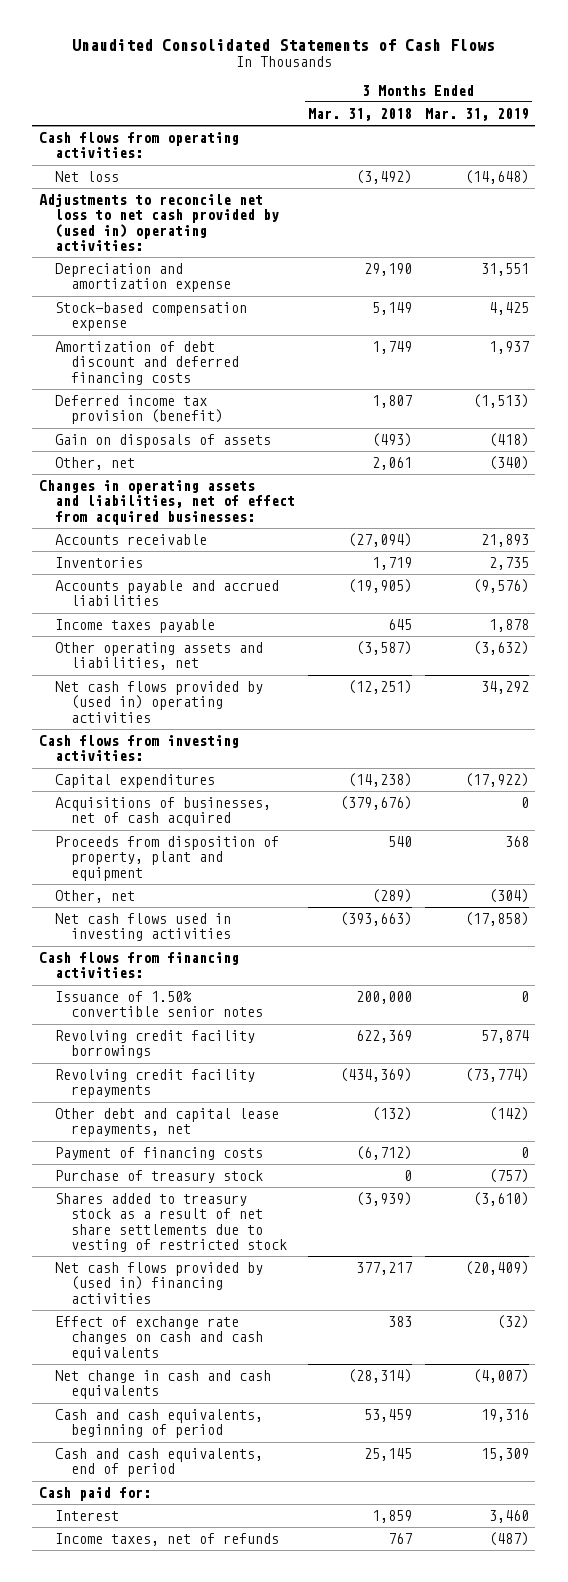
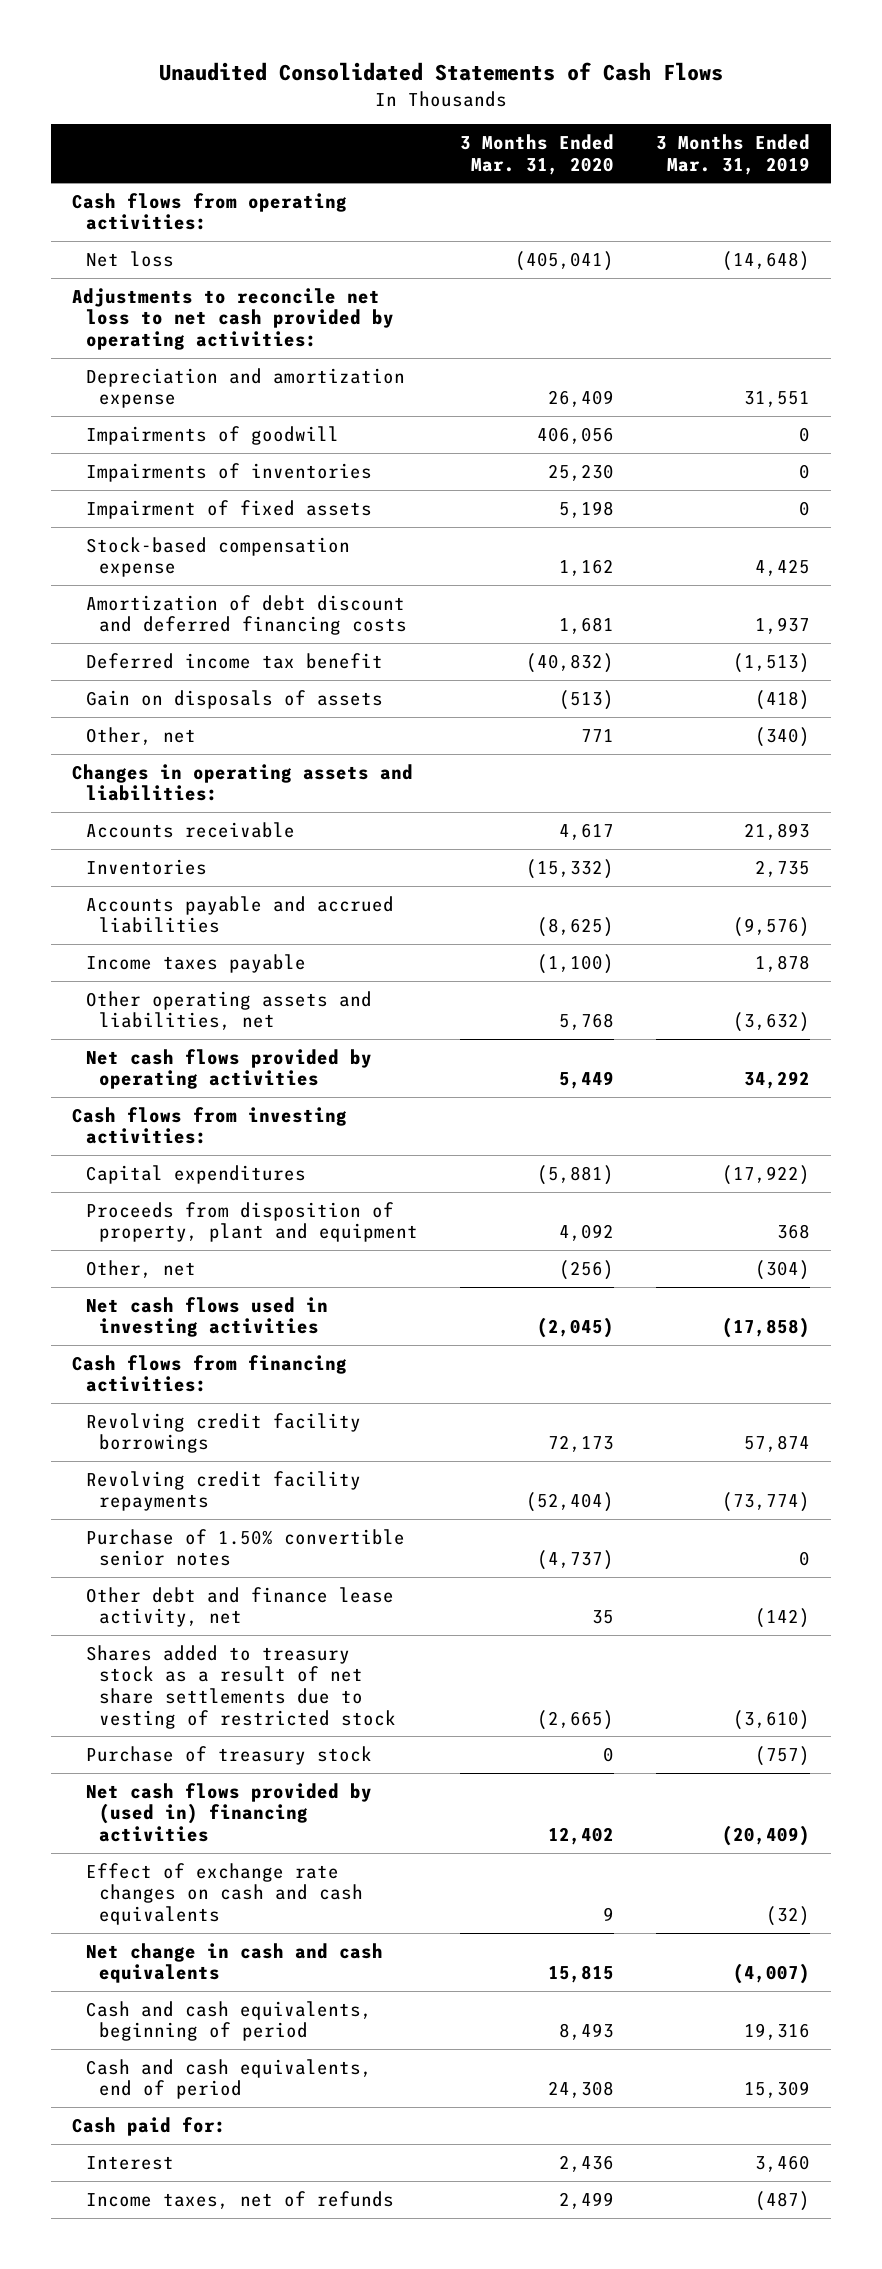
- | 3 Months Ended Mar. 31, 2018 | 3 Months Ended Mar. 31, 2019
+ | 3 Months Ended Mar. 31, 2020 | 3 Months Ended Mar. 31, 2019
- Adjustments to reconcile net loss to net cash provided by (used in) operating activities:
+ Adjustments to reconcile net loss to net cash provided by operating activities:
+ Impairments of goodwill | 406,056 | 0
+ Impairments of inventories | 25,230 | 0
+ Impairment of fixed assets | 5,198 | 0
- Deferred income tax provision (benefit) | 1,807 | (1,513)
+ Deferred income tax benefit | (40,832) | (1,513)
- Changes in operating assets and liabilities, net of effect from acquired businesses:
+ Changes in operating assets and liabilities:
- Net cash flows provided by (used in) operating activities | (12,251) | 34,292
+ Net cash flows provided by operating activities | 5,449 | 34,292
- Acquisitions of businesses, net of cash acquired | (379,676) | 0
- Issuance of 1.50% convertible senior notes | 200,000 | 0
- Other debt and capital lease repayments, net | (132) | (142)
- Payment of financing costs | (6,712) | 0
+ Purchase of 1.50% convertible senior notes | (4,737) | 0
+ Other debt and finance lease activity, net | 35 | (142)
moved down: Purchase of treasury stock | 0 | (757)

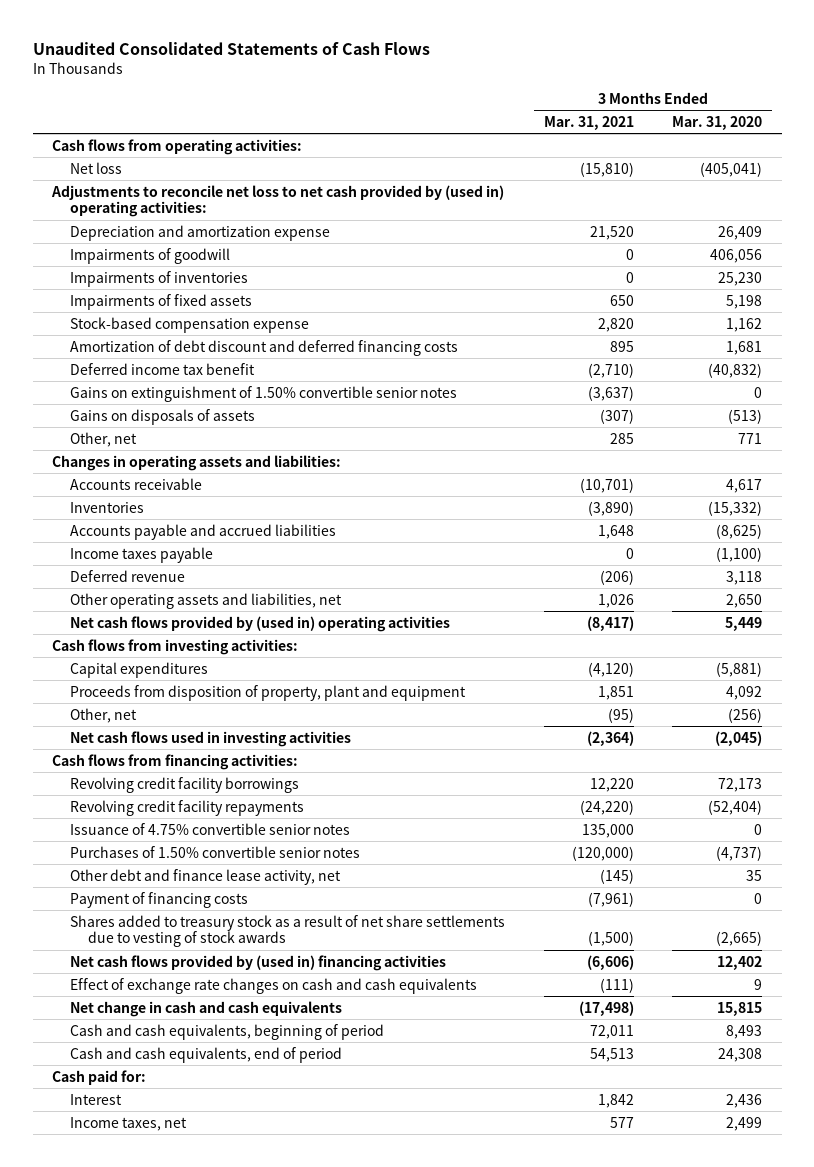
- | 3 Months Ended Mar. 31, 2020 | 3 Months Ended Mar. 31, 2019
+ | 3 Months Ended Mar. 31, 2021 | 3 Months Ended Mar. 31, 2020
- Adjustments to reconcile net loss to net cash provided by operating activities:
+ Adjustments to reconcile net loss to net cash provided by (used in) operating activities:
- Impairment of fixed assets | 5,198 | 0
+ Impairments of fixed assets | 650 | 5,198
- Gain on disposals of assets | (513) | (418)
+ Gains on extinguishment of 1.50% convertible senior notes | (3,637) | 0
+ Gains on disposals of assets | (307) | (513)
- Other operating assets and liabilities, net | 5,768 | (3,632)
- Net cash flows provided by operating activities | 5,449 | 34,292
+ Deferred revenue | (206) | 3,118
+ Other operating assets and liabilities, net | 1,026 | 2,650
+ Net cash flows provided by (used in) operating activities | (8,417) | 5,449
- Purchase of 1.50% convertible senior notes | (4,737) | 0
+ Issuance of 4.75% convertible senior notes | 135,000 | 0
+ Purchases of 1.50% convertible senior notes | (120,000) | (4,737)
- Shares added to treasury stock as a result of net share settlements due to vesting of restricted stock | (2,665) | (3,610)
- Purchase of treasury stock | 0 | (757)
+ Payment of financing costs | (7,961) | 0
+ Shares added to treasury stock as a result of net share settlements due to vesting of stock awards | (1,500) | (2,665)
- Income taxes, net of refunds | 2,499 | (487)
+ Income taxes, net | 577 | 2,499

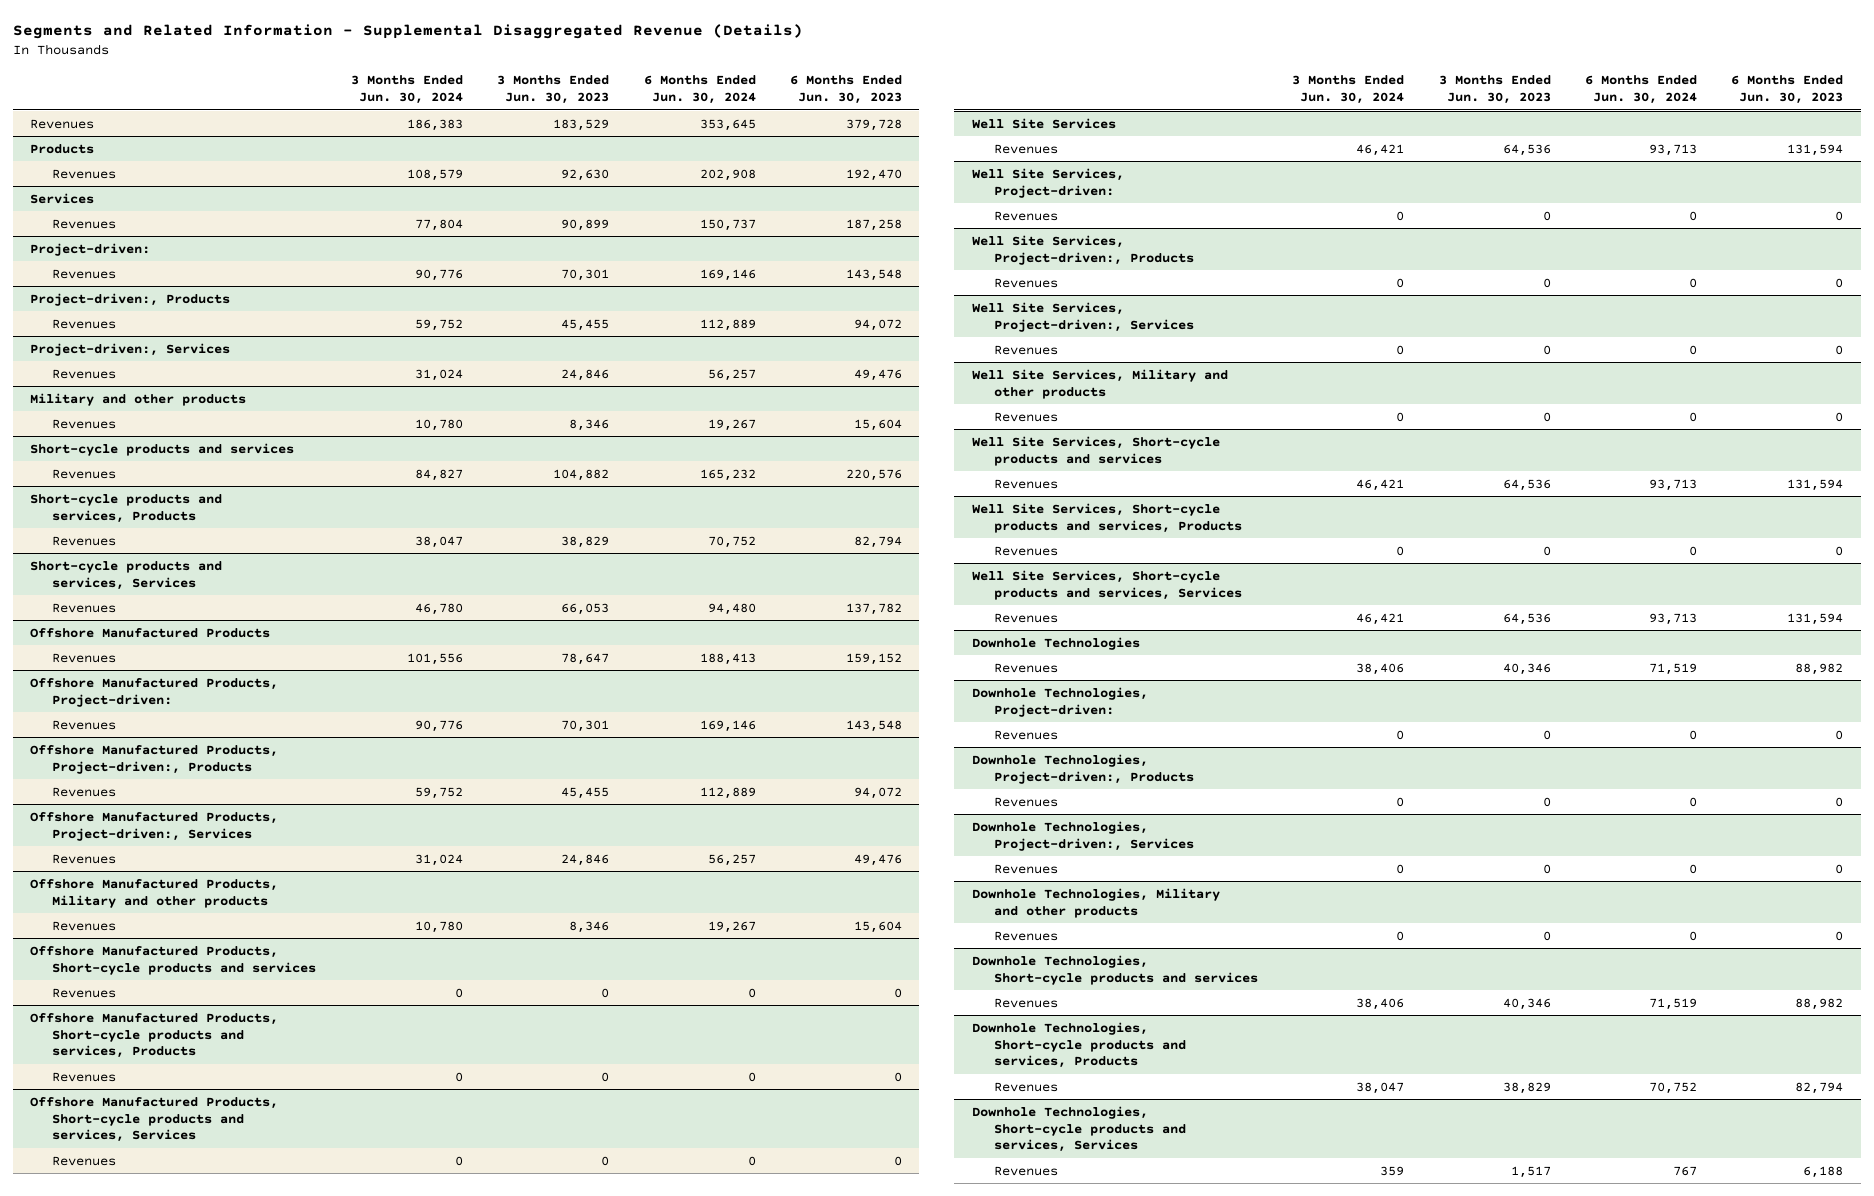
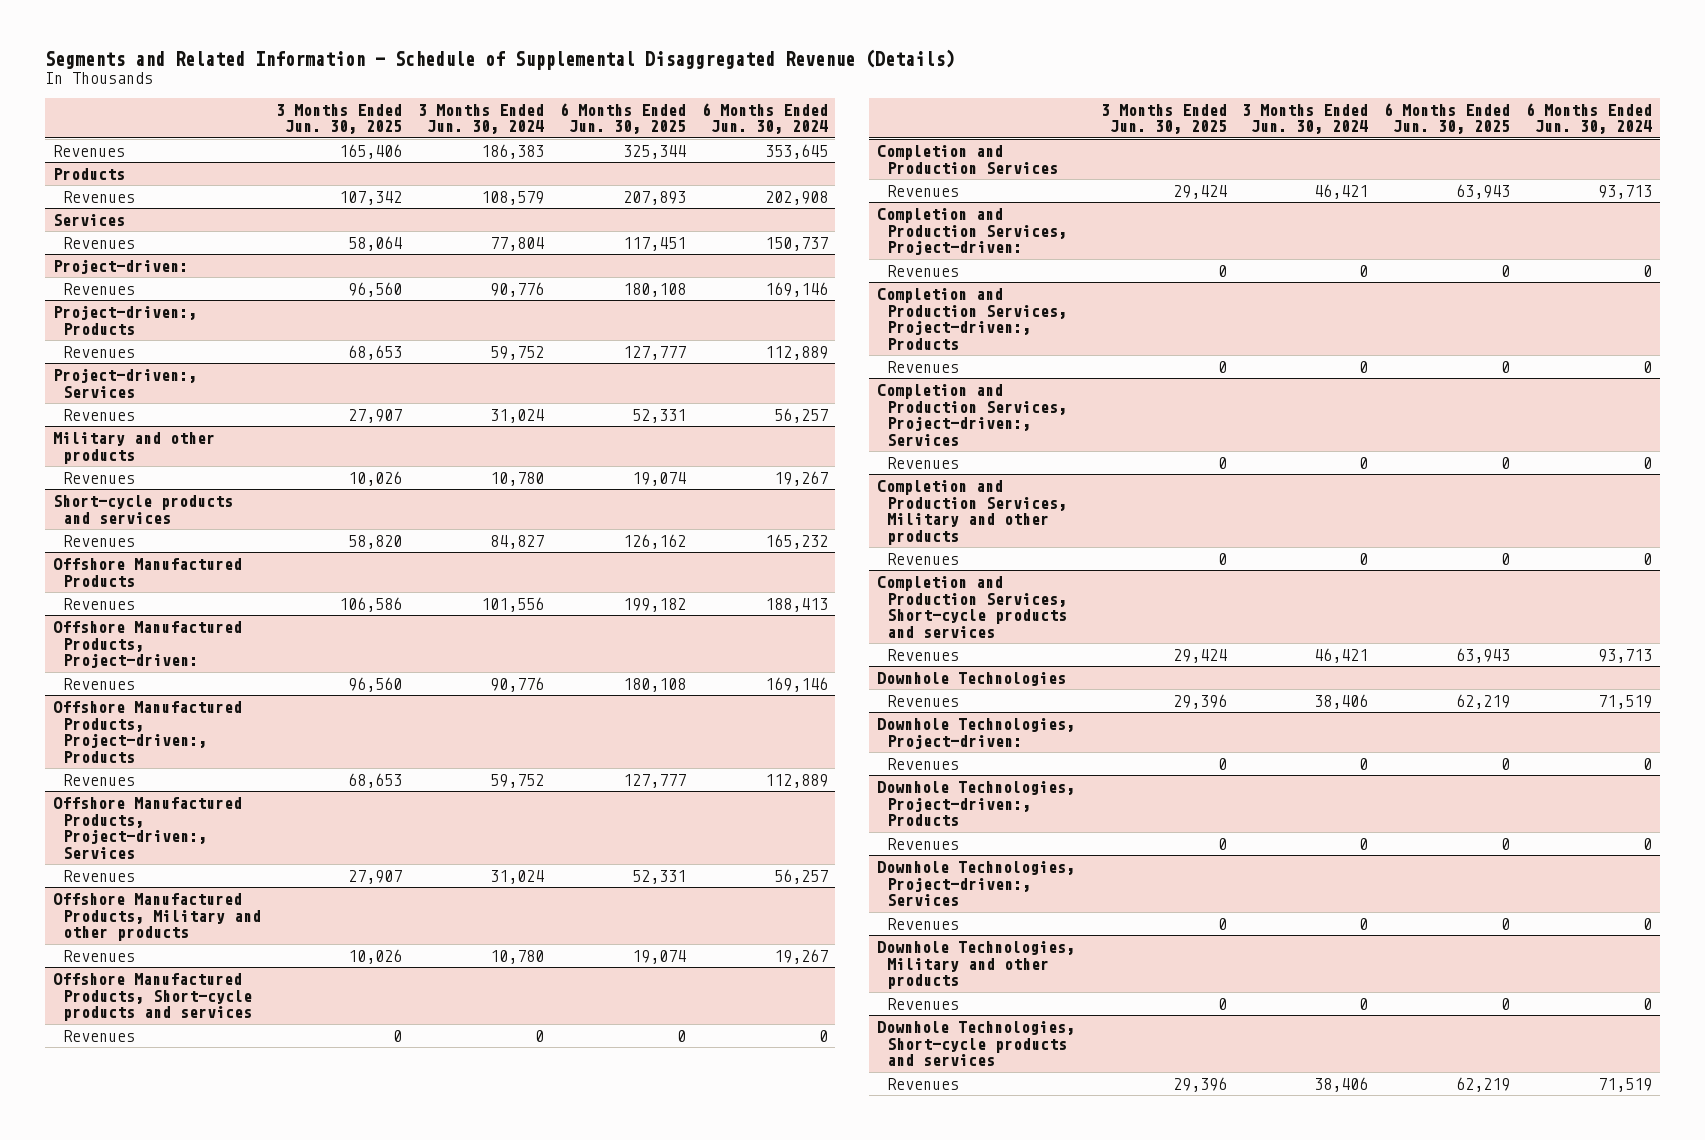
- Segments and Related Information - Supplemental Disaggregated Revenue (Details)
+ Segments and Related Information - Schedule of Supplemental Disaggregated Revenue (Details)
- | 3 Months Ended Jun. 30, 2024 | 3 Months Ended Jun. 30, 2023 | 6 Months Ended Jun. 30, 2024 | 6 Months Ended Jun. 30, 2023
+ | 3 Months Ended Jun. 30, 2025 | 3 Months Ended Jun. 30, 2024 | 6 Months Ended Jun. 30, 2025 | 6 Months Ended Jun. 30, 2024
- Short-cycle products and services, Products
- Revenues | 38,047 | 38,829 | 70,752 | 82,794
- Short-cycle products and services, Services
- Revenues | 46,780 | 66,053 | 94,480 | 137,782
- Offshore Manufactured Products, Short-cycle products and services, Products
- Revenues | 0 | 0 | 0 | 0
- Offshore Manufactured Products, Short-cycle products and services, Services
- Revenues | 0 | 0 | 0 | 0
- Well Site Services
+ Completion and Production Services
- Well Site Services, Project-driven:
- Revenues | 0 | 0 | 0 | 0
- Well Site Services, Project-driven:, Products
+ Completion and Production Services, Project-driven:
- Well Site Services, Project-driven:, Services
+ Completion and Production Services, Project-driven:, Products
- Well Site Services, Military and other products
+ Completion and Production Services, Project-driven:, Services
- Well Site Services, Short-cycle products and services
- Revenues | 46,421 | 64,536 | 93,713 | 131,594
- Well Site Services, Short-cycle products and services, Products
+ Completion and Production Services, Military and other products
- Well Site Services, Short-cycle products and services, Services
+ Completion and Production Services, Short-cycle products and services
- Downhole Technologies, Short-cycle products and services, Products
- Revenues | 38,047 | 38,829 | 70,752 | 82,794
- Downhole Technologies, Short-cycle products and services, Services
- Revenues | 359 | 1,517 | 767 | 6,188

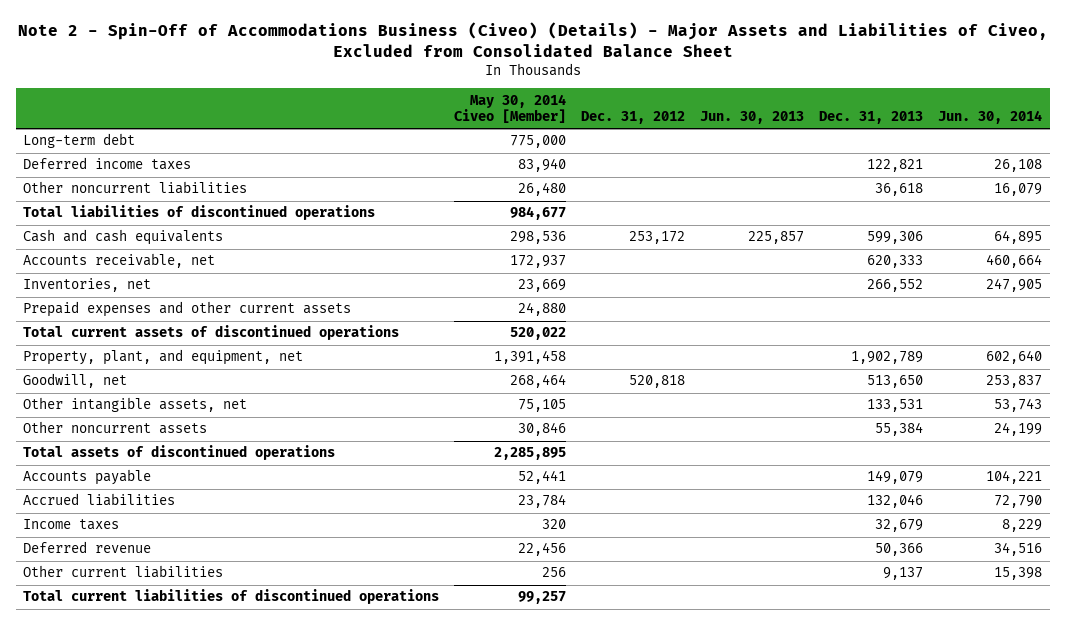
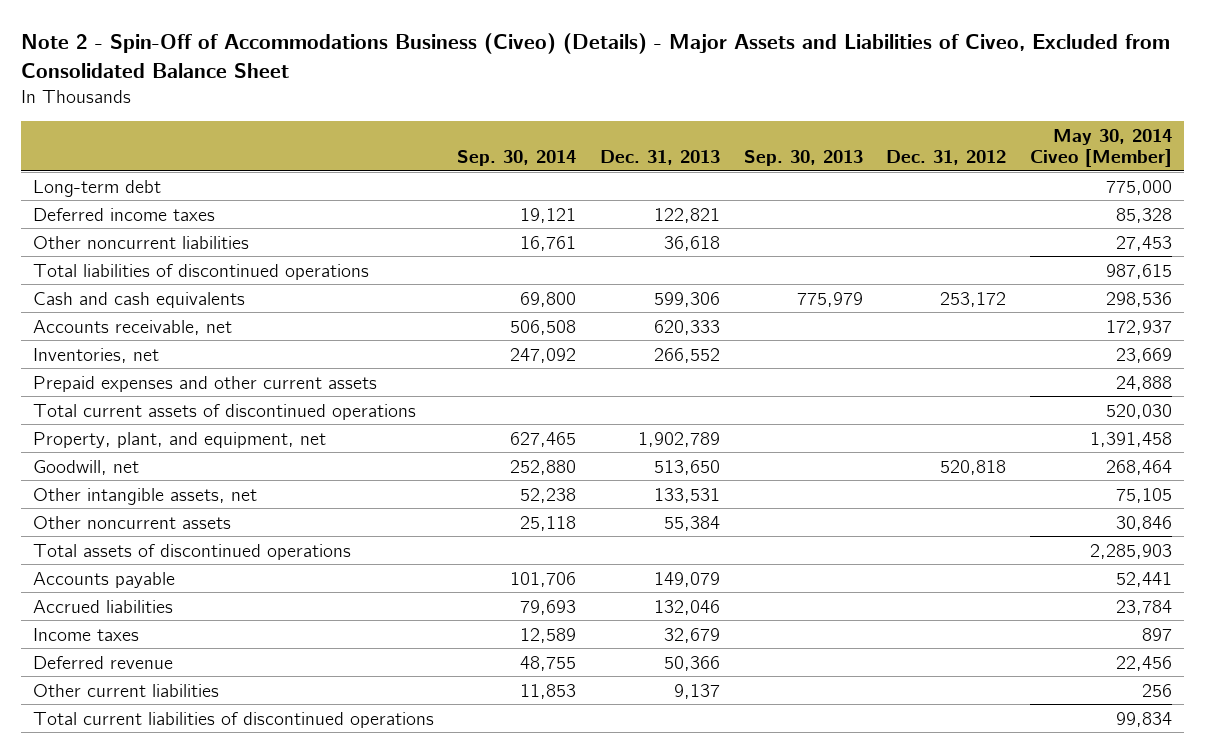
- | May 30, 2014 Civeo [Member] | Dec. 31, 2012 | Jun. 30, 2013 | Dec. 31, 2013 | Jun. 30, 2014
+ | Sep. 30, 2014 | Dec. 31, 2013 | Sep. 30, 2013 | Dec. 31, 2012 | May 30, 2014 Civeo [Member]
- Deferred income taxes | 83,940 | | | 122,821 | 26,108
- Other noncurrent liabilities | 26,480 | | | 36,618 | 16,079
- Total liabilities of discontinued operations | 984,677 | | | |
+ Deferred income taxes | 19,121 | 122,821 | | | 85,328
+ Other noncurrent liabilities | 16,761 | 36,618 | | | 27,453
+ Total liabilities of discontinued operations | | | | | 987,615
- Prepaid expenses and other current assets | 24,880 | | | |
- Total current assets of discontinued operations | 520,022 | | | |
+ Prepaid expenses and other current assets | | | | | 24,888
+ Total current assets of discontinued operations | | | | | 520,030
- Total assets of discontinued operations | 2,285,895 | | | |
+ Total assets of discontinued operations | | | | | 2,285,903
- Income taxes | 320 | | | 32,679 | 8,229
+ Income taxes | 12,589 | 32,679 | | | 897
- Total current liabilities of discontinued operations | 99,257 | | | |
+ Total current liabilities of discontinued operations | | | | | 99,834

